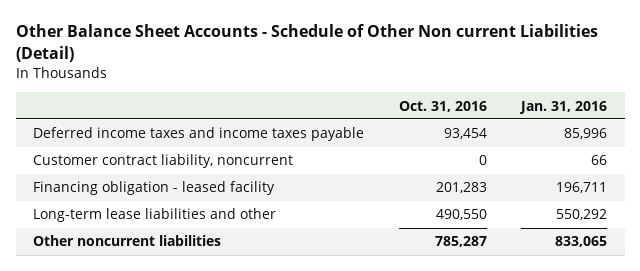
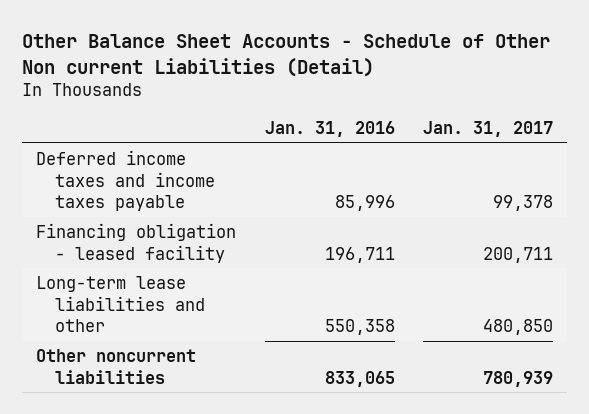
- | Oct. 31, 2016 | Jan. 31, 2016
+ | Jan. 31, 2016 | Jan. 31, 2017
- Customer contract liability, noncurrent | 0 | 66
- Long-term lease liabilities and other | 490,550 | 550,292
+ Long-term lease liabilities and other | 550,358 | 480,850

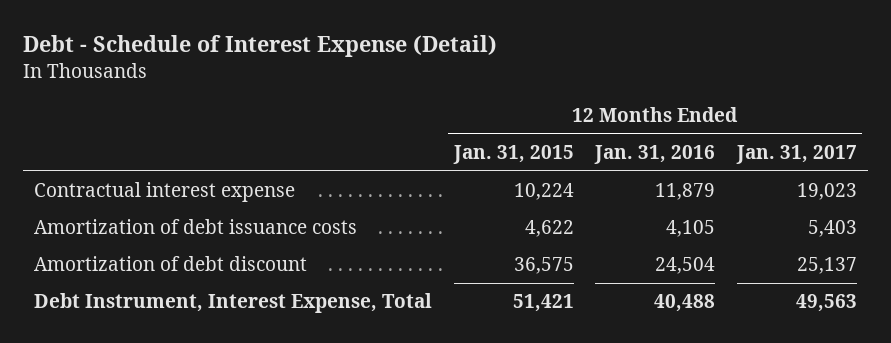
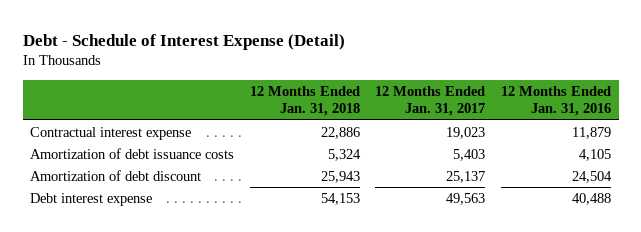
- | 12 Months Ended Jan. 31, 2015 | 12 Months Ended Jan. 31, 2016 | 12 Months Ended Jan. 31, 2017
+ | 12 Months Ended Jan. 31, 2018 | 12 Months Ended Jan. 31, 2017 | 12 Months Ended Jan. 31, 2016
- Debt Instrument, Interest Expense, Total | 51,421 | 40,488 | 49,563
+ Debt interest expense | 54,153 | 49,563 | 40,488

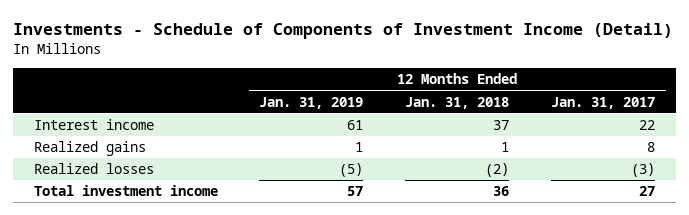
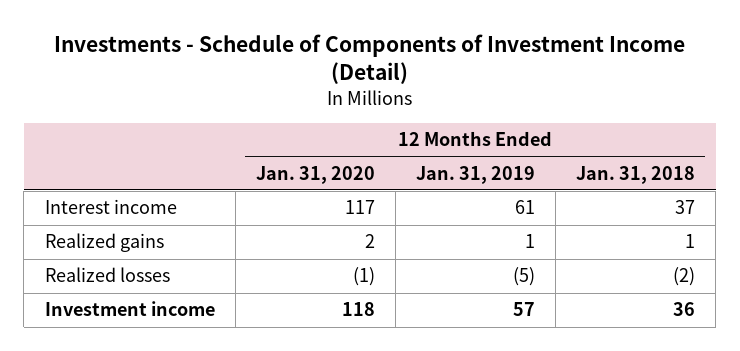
- | 12 Months Ended Jan. 31, 2019 | 12 Months Ended Jan. 31, 2018 | 12 Months Ended Jan. 31, 2017
+ | 12 Months Ended Jan. 31, 2020 | 12 Months Ended Jan. 31, 2019 | 12 Months Ended Jan. 31, 2018
- Total investment income | 57 | 36 | 27
+ Investment income | 118 | 57 | 36

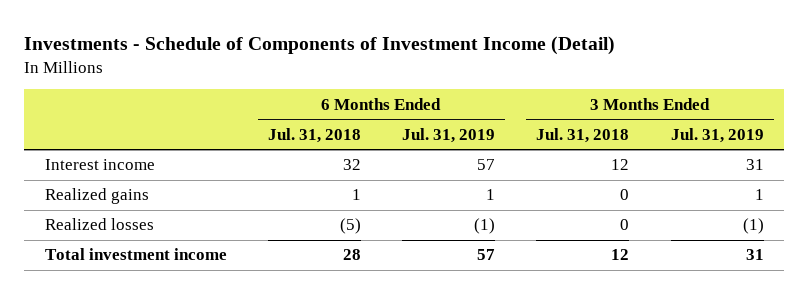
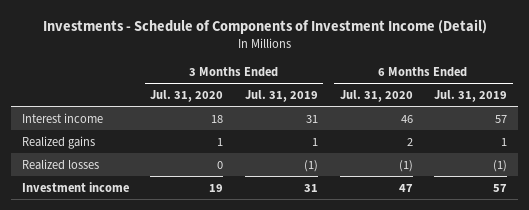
- | 6 Months Ended Jul. 31, 2018 | 6 Months Ended Jul. 31, 2019 | 3 Months Ended Jul. 31, 2018 | 3 Months Ended Jul. 31, 2019
+ | 3 Months Ended Jul. 31, 2020 | 3 Months Ended Jul. 31, 2019 | 6 Months Ended Jul. 31, 2020 | 6 Months Ended Jul. 31, 2019
- Total investment income | 28 | 57 | 12 | 31
+ Investment income | 19 | 31 | 47 | 57

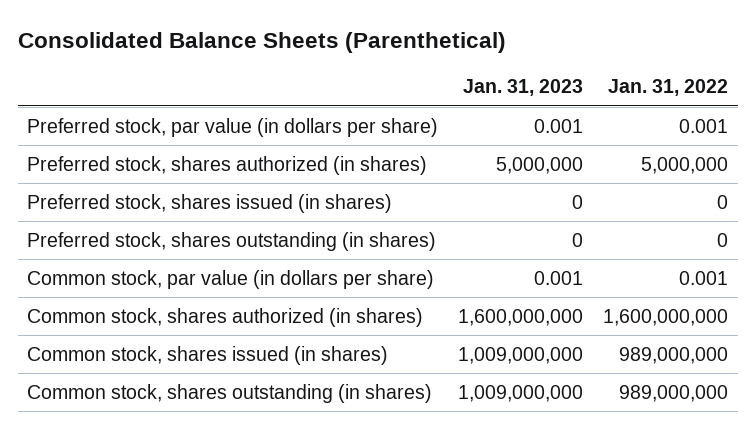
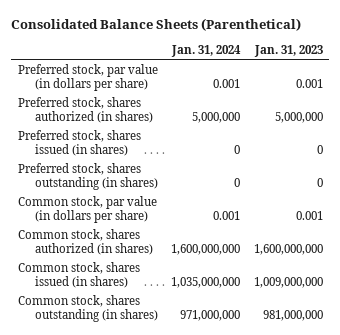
- | Jan. 31, 2023 | Jan. 31, 2022
+ | Jan. 31, 2024 | Jan. 31, 2023
- Common stock, shares outstanding (in shares) | 1,009,000,000 | 989,000,000
+ Common stock, shares outstanding (in shares) | 971,000,000 | 981,000,000

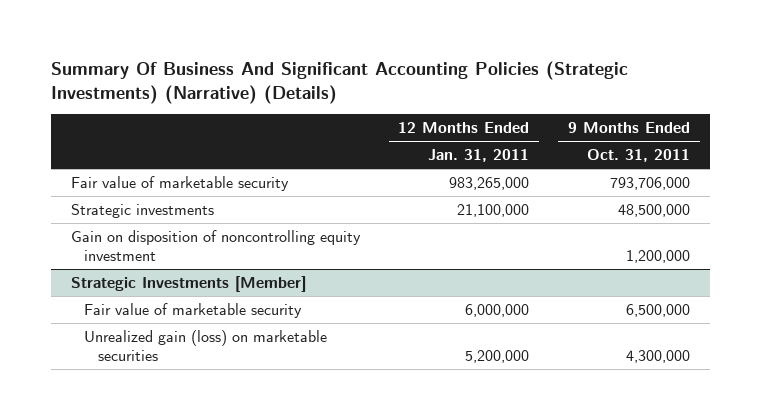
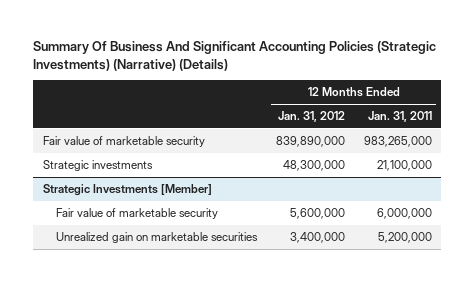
- | 12 Months Ended Jan. 31, 2011 | 9 Months Ended Oct. 31, 2011
+ | 12 Months Ended Jan. 31, 2012 | 12 Months Ended Jan. 31, 2011
- Gain on disposition of noncontrolling equity investment | | 1,200,000
@ Strategic Investments [Member]
- Unrealized gain (loss) on marketable securities | 5,200,000 | 4,300,000
+ Unrealized gain on marketable securities | 3,400,000 | 5,200,000

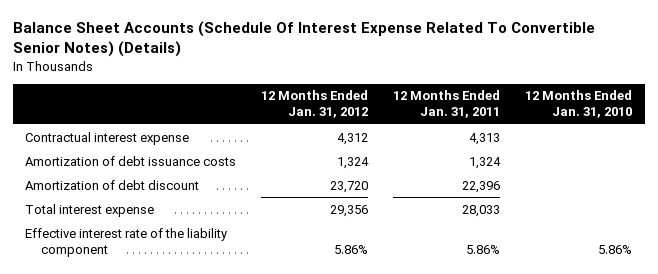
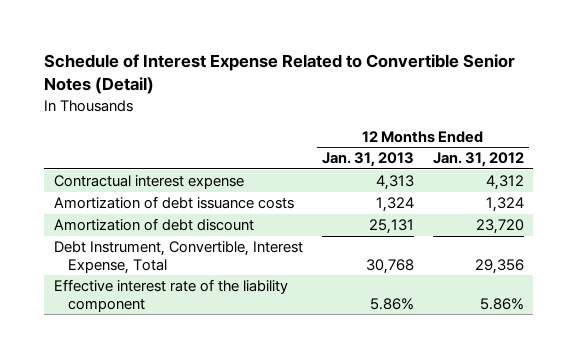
- Balance Sheet Accounts (Schedule Of Interest Expense Related To Convertible Senior Notes) (Details)
+ Schedule of Interest Expense Related to Convertible Senior Notes (Detail)
- | 12 Months Ended Jan. 31, 2012 | 12 Months Ended Jan. 31, 2011 | 12 Months Ended Jan. 31, 2010
+ | 12 Months Ended Jan. 31, 2013 | 12 Months Ended Jan. 31, 2012
- Total interest expense | 29,356 | 28,033 |
+ Debt Instrument, Convertible, Interest Expense, Total | 30,768 | 29,356

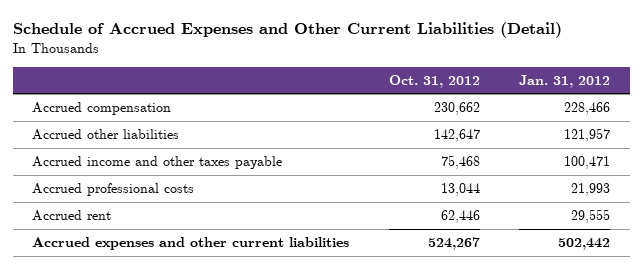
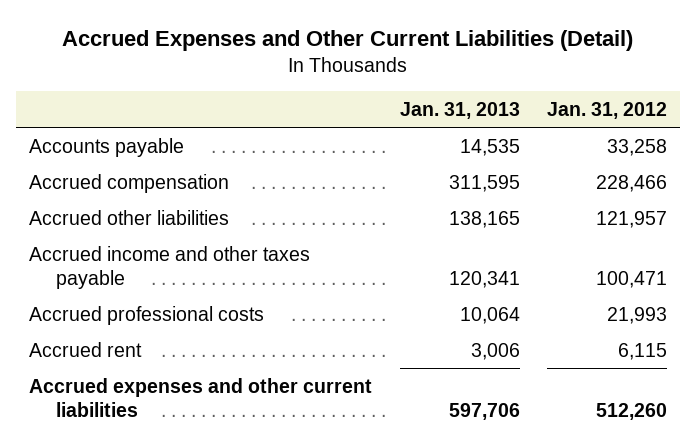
- Schedule of Accrued Expenses and Other Current Liabilities (Detail)
+ Accrued Expenses and Other Current Liabilities (Detail)
- | Oct. 31, 2012 | Jan. 31, 2012
+ | Jan. 31, 2013 | Jan. 31, 2012
+ Accounts payable | 14,535 | 33,258
- Accrued rent | 62,446 | 29,555
- Accrued expenses and other current liabilities | 524,267 | 502,442
+ Accrued rent | 3,006 | 6,115
+ Accrued expenses and other current liabilities | 597,706 | 512,260

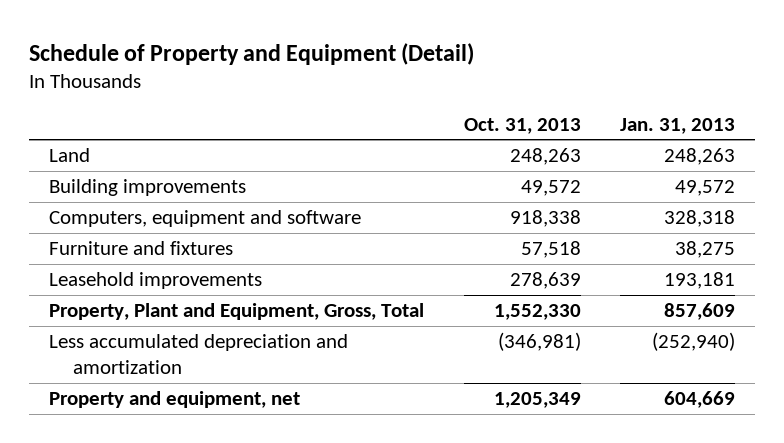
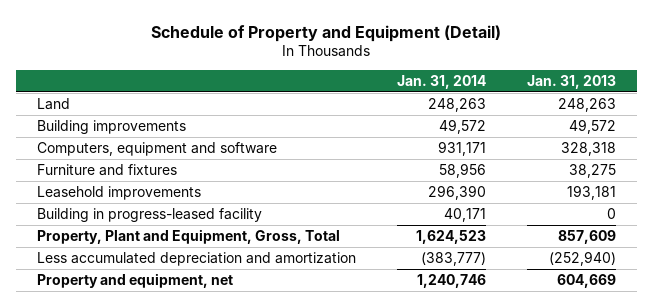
- | Oct. 31, 2013 | Jan. 31, 2013
+ | Jan. 31, 2014 | Jan. 31, 2013
+ Building in progress-leased facility | 40,171 | 0

